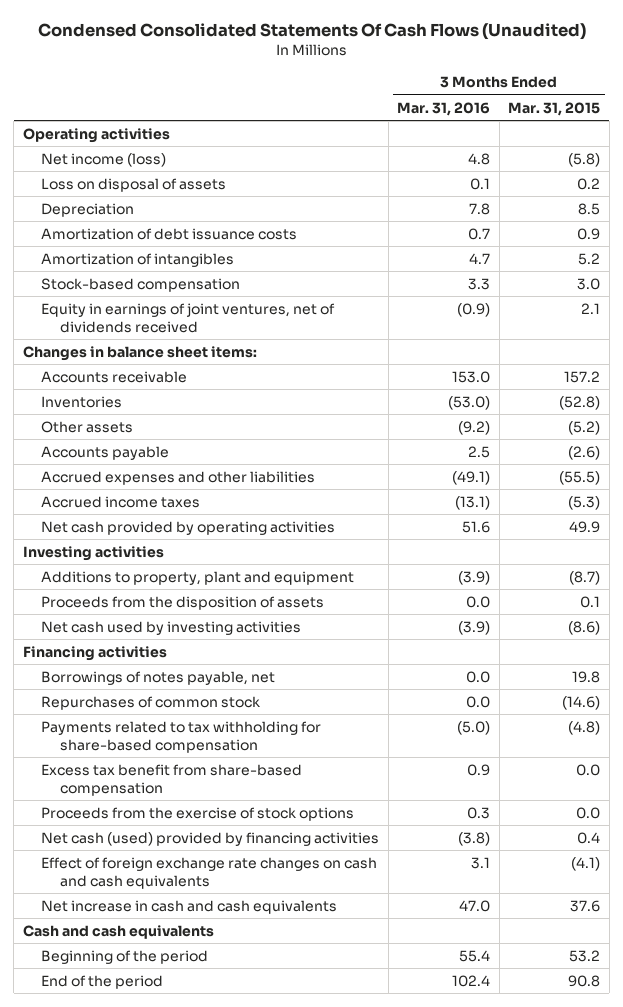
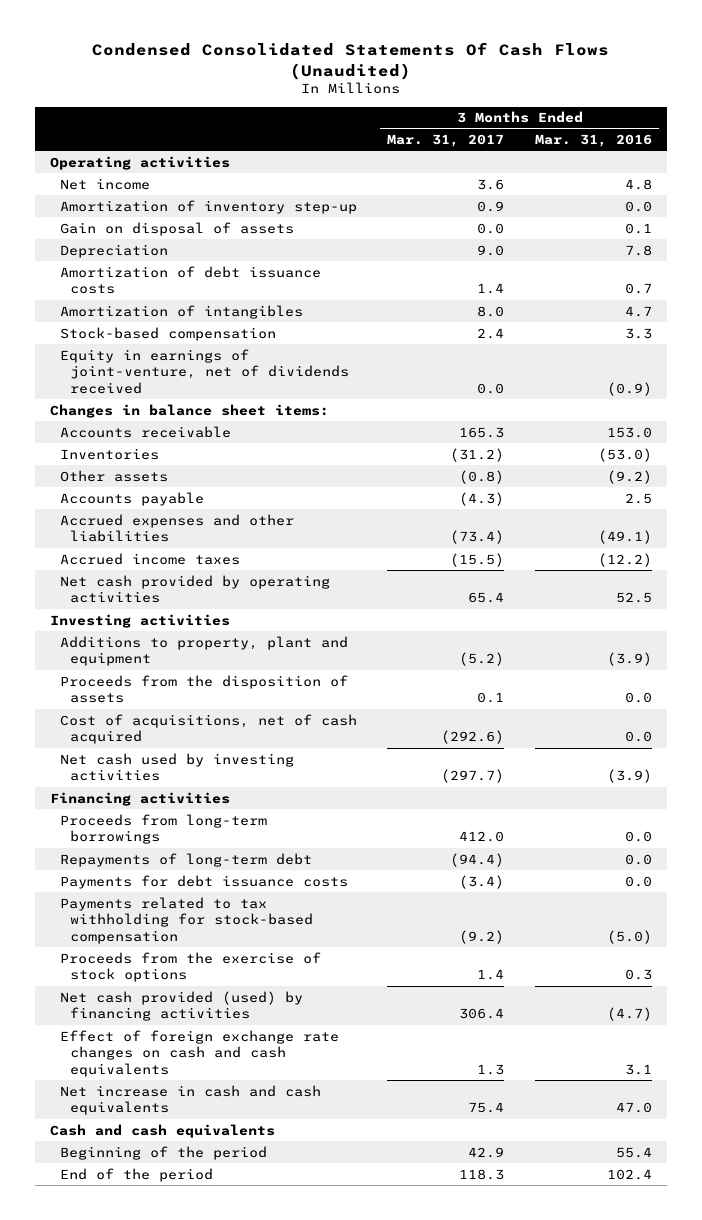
- | 3 Months Ended Mar. 31, 2016 | 3 Months Ended Mar. 31, 2015
+ | 3 Months Ended Mar. 31, 2017 | 3 Months Ended Mar. 31, 2016
- Net income (loss) | 4.8 | (5.8)
- Loss on disposal of assets | 0.1 | 0.2
+ Net income | 3.6 | 4.8
+ Amortization of inventory step-up | 0.9 | 0.0
+ Gain on disposal of assets | 0.0 | 0.1
- Equity in earnings of joint ventures, net of dividends received | (0.9) | 2.1
+ Equity in earnings of joint-venture, net of dividends received | 0.0 | (0.9)
- Accrued income taxes | (13.1) | (5.3)
- Net cash provided by operating activities | 51.6 | 49.9
+ Accrued income taxes | (15.5) | (12.2)
+ Net cash provided by operating activities | 65.4 | 52.5
+ Cost of acquisitions, net of cash acquired | (292.6) | 0.0
- Borrowings of notes payable, net | 0.0 | 19.8
- Repurchases of common stock | 0.0 | (14.6)
- Payments related to tax withholding for share-based compensation | (5.0) | (4.8)
- Excess tax benefit from share-based compensation | 0.9 | 0.0
+ Proceeds from long-term borrowings | 412.0 | 0.0
+ Repayments of long-term debt | (94.4) | 0.0
+ Payments for debt issuance costs | (3.4) | 0.0
+ Payments related to tax withholding for stock-based compensation | (9.2) | (5.0)
- Net cash (used) provided by financing activities | (3.8) | 0.4
+ Net cash provided (used) by financing activities | 306.4 | (4.7)

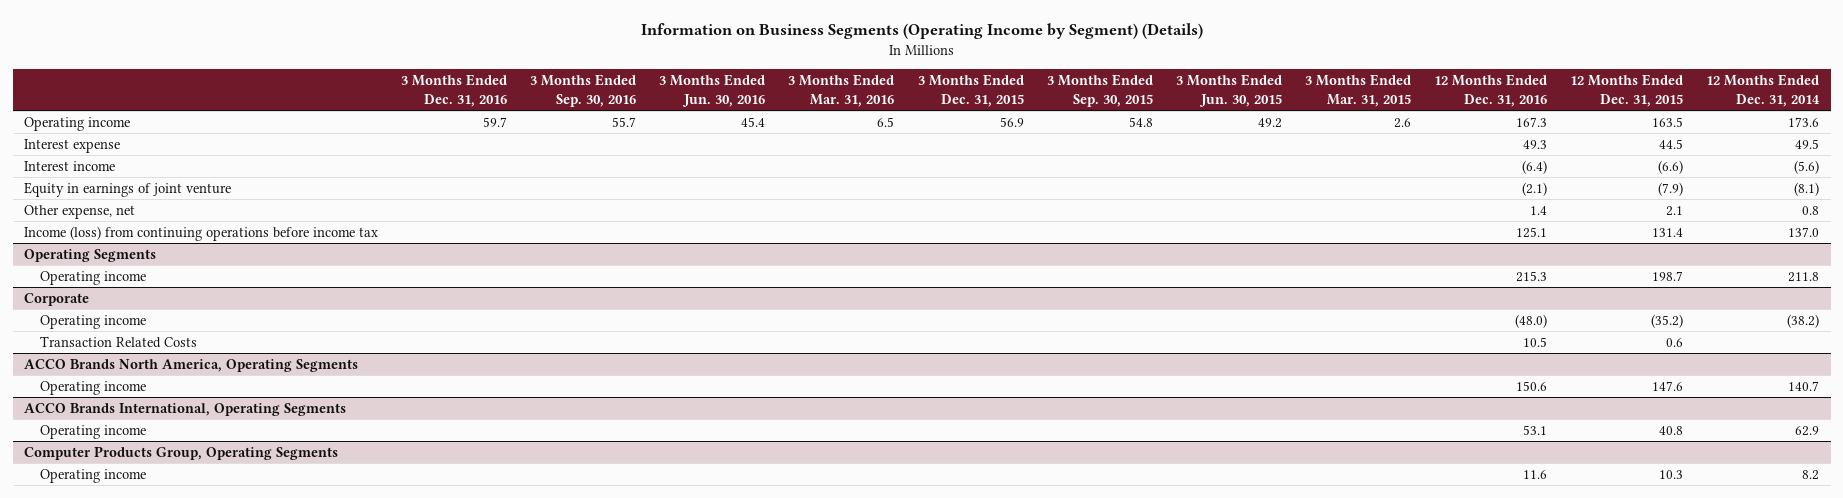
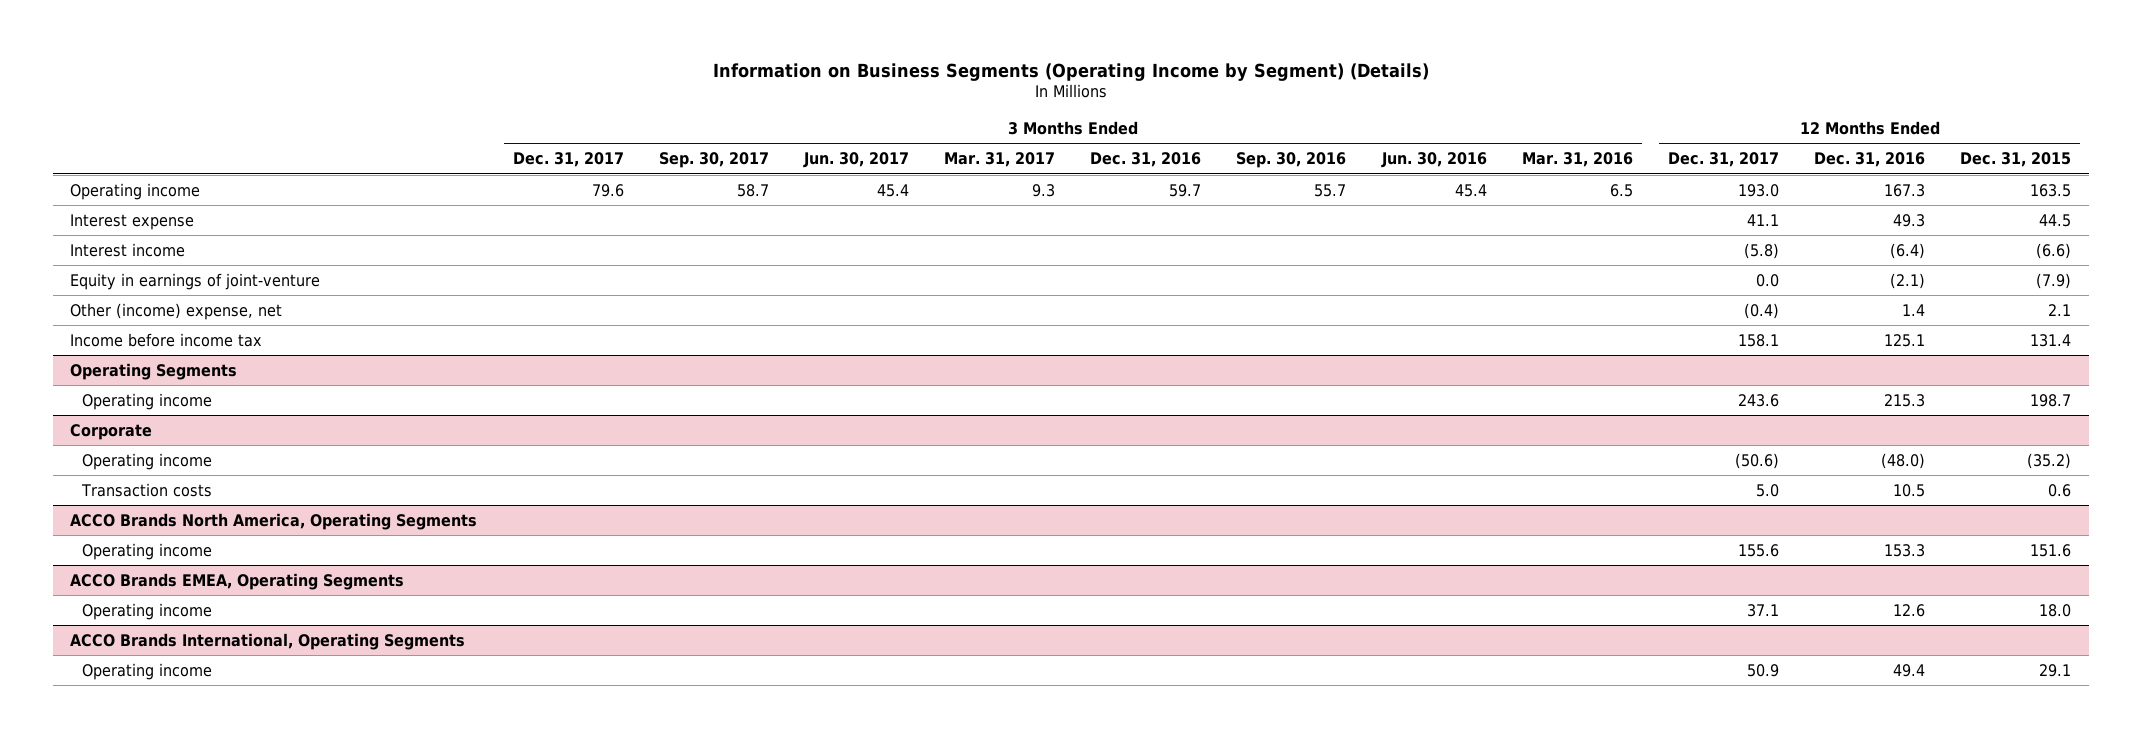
- | 3 Months Ended Dec. 31, 2016 | 3 Months Ended Sep. 30, 2016 | 3 Months Ended Jun. 30, 2016 | 3 Months Ended Mar. 31, 2016 | 3 Months Ended Dec. 31, 2015 | 3 Months Ended Sep. 30, 2015 | 3 Months Ended Jun. 30, 2015 | 3 Months Ended Mar. 31, 2015 | 12 Months Ended Dec. 31, 2016 | 12 Months Ended Dec. 31, 2015 | 12 Months Ended Dec. 31, 2014
+ | 3 Months Ended Dec. 31, 2017 | 3 Months Ended Sep. 30, 2017 | 3 Months Ended Jun. 30, 2017 | 3 Months Ended Mar. 31, 2017 | 3 Months Ended Dec. 31, 2016 | 3 Months Ended Sep. 30, 2016 | 3 Months Ended Jun. 30, 2016 | 3 Months Ended Mar. 31, 2016 | 12 Months Ended Dec. 31, 2017 | 12 Months Ended Dec. 31, 2016 | 12 Months Ended Dec. 31, 2015
- Equity in earnings of joint venture | | | | | | | | | (2.1) | (7.9) | (8.1)
- Other expense, net | | | | | | | | | 1.4 | 2.1 | 0.8
- Income (loss) from continuing operations before income tax | | | | | | | | | 125.1 | 131.4 | 137.0
+ Equity in earnings of joint-venture | | | | | | | | | 0.0 | (2.1) | (7.9)
+ Other (income) expense, net | | | | | | | | | (0.4) | 1.4 | 2.1
+ Income before income tax | | | | | | | | | 158.1 | 125.1 | 131.4
@ Corporate
- Transaction Related Costs | | | | | | | | | 10.5 | 0.6 |
+ Transaction costs | | | | | | | | | 5.0 | 10.5 | 0.6
@ ACCO Brands North America, Operating Segments
- Operating income | | | | | | | | | 150.6 | 147.6 | 140.7
+ Operating income | | | | | | | | | 155.6 | 153.3 | 151.6
+ ACCO Brands EMEA, Operating Segments
+ Operating income | | | | | | | | | 37.1 | 12.6 | 18.0
@ ACCO Brands International, Operating Segments
- Operating income | | | | | | | | | 53.1 | 40.8 | 62.9
- Computer Products Group, Operating Segments
- Operating income | | | | | | | | | 11.6 | 10.3 | 8.2
@ ACCO Brands International, Operating Segments
+ Operating income | | | | | | | | | 50.9 | 49.4 | 29.1

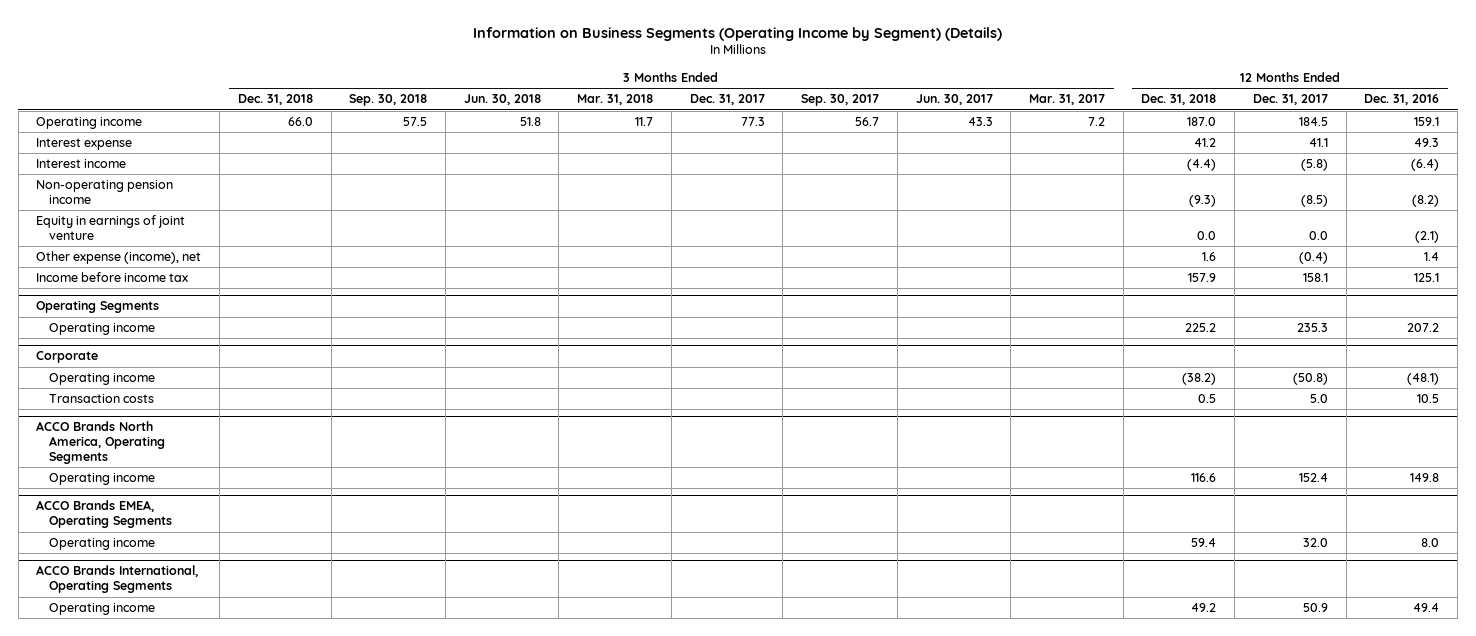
- | 3 Months Ended Dec. 31, 2017 | 3 Months Ended Sep. 30, 2017 | 3 Months Ended Jun. 30, 2017 | 3 Months Ended Mar. 31, 2017 | 3 Months Ended Dec. 31, 2016 | 3 Months Ended Sep. 30, 2016 | 3 Months Ended Jun. 30, 2016 | 3 Months Ended Mar. 31, 2016 | 12 Months Ended Dec. 31, 2017 | 12 Months Ended Dec. 31, 2016 | 12 Months Ended Dec. 31, 2015
+ | 3 Months Ended Dec. 31, 2018 | 3 Months Ended Sep. 30, 2018 | 3 Months Ended Jun. 30, 2018 | 3 Months Ended Mar. 31, 2018 | 3 Months Ended Dec. 31, 2017 | 3 Months Ended Sep. 30, 2017 | 3 Months Ended Jun. 30, 2017 | 3 Months Ended Mar. 31, 2017 | 12 Months Ended Dec. 31, 2018 | 12 Months Ended Dec. 31, 2017 | 12 Months Ended Dec. 31, 2016
- Operating income | 79.6 | 58.7 | 45.4 | 9.3 | 59.7 | 55.7 | 45.4 | 6.5 | 193.0 | 167.3 | 163.5
+ Operating income | 66.0 | 57.5 | 51.8 | 11.7 | 77.3 | 56.7 | 43.3 | 7.2 | 187.0 | 184.5 | 159.1
- Equity in earnings of joint-venture | | | | | | | | | 0.0 | (2.1) | (7.9)
- Other (income) expense, net | | | | | | | | | (0.4) | 1.4 | 2.1
+ Non-operating pension income | | | | | | | | | (9.3) | (8.5) | (8.2)
+ Equity in earnings of joint venture | | | | | | | | | 0.0 | 0.0 | (2.1)
+ Other expense (income), net | | | | | | | | | 1.6 | (0.4) | 1.4
@ Operating Segments
- Operating income | | | | | | | | | 243.6 | 215.3 | 198.7
+ Operating income | | | | | | | | | 225.2 | 235.3 | 207.2
@ Corporate
- Operating income | | | | | | | | | (50.6) | (48.0) | (35.2)
+ Operating income | | | | | | | | | (38.2) | (50.8) | (48.1)
@ ACCO Brands North America, Operating Segments
- Operating income | | | | | | | | | 155.6 | 153.3 | 151.6
+ Operating income | | | | | | | | | 116.6 | 152.4 | 149.8
@ ACCO Brands EMEA, Operating Segments
- Operating income | | | | | | | | | 37.1 | 12.6 | 18.0
+ Operating income | | | | | | | | | 59.4 | 32.0 | 8.0

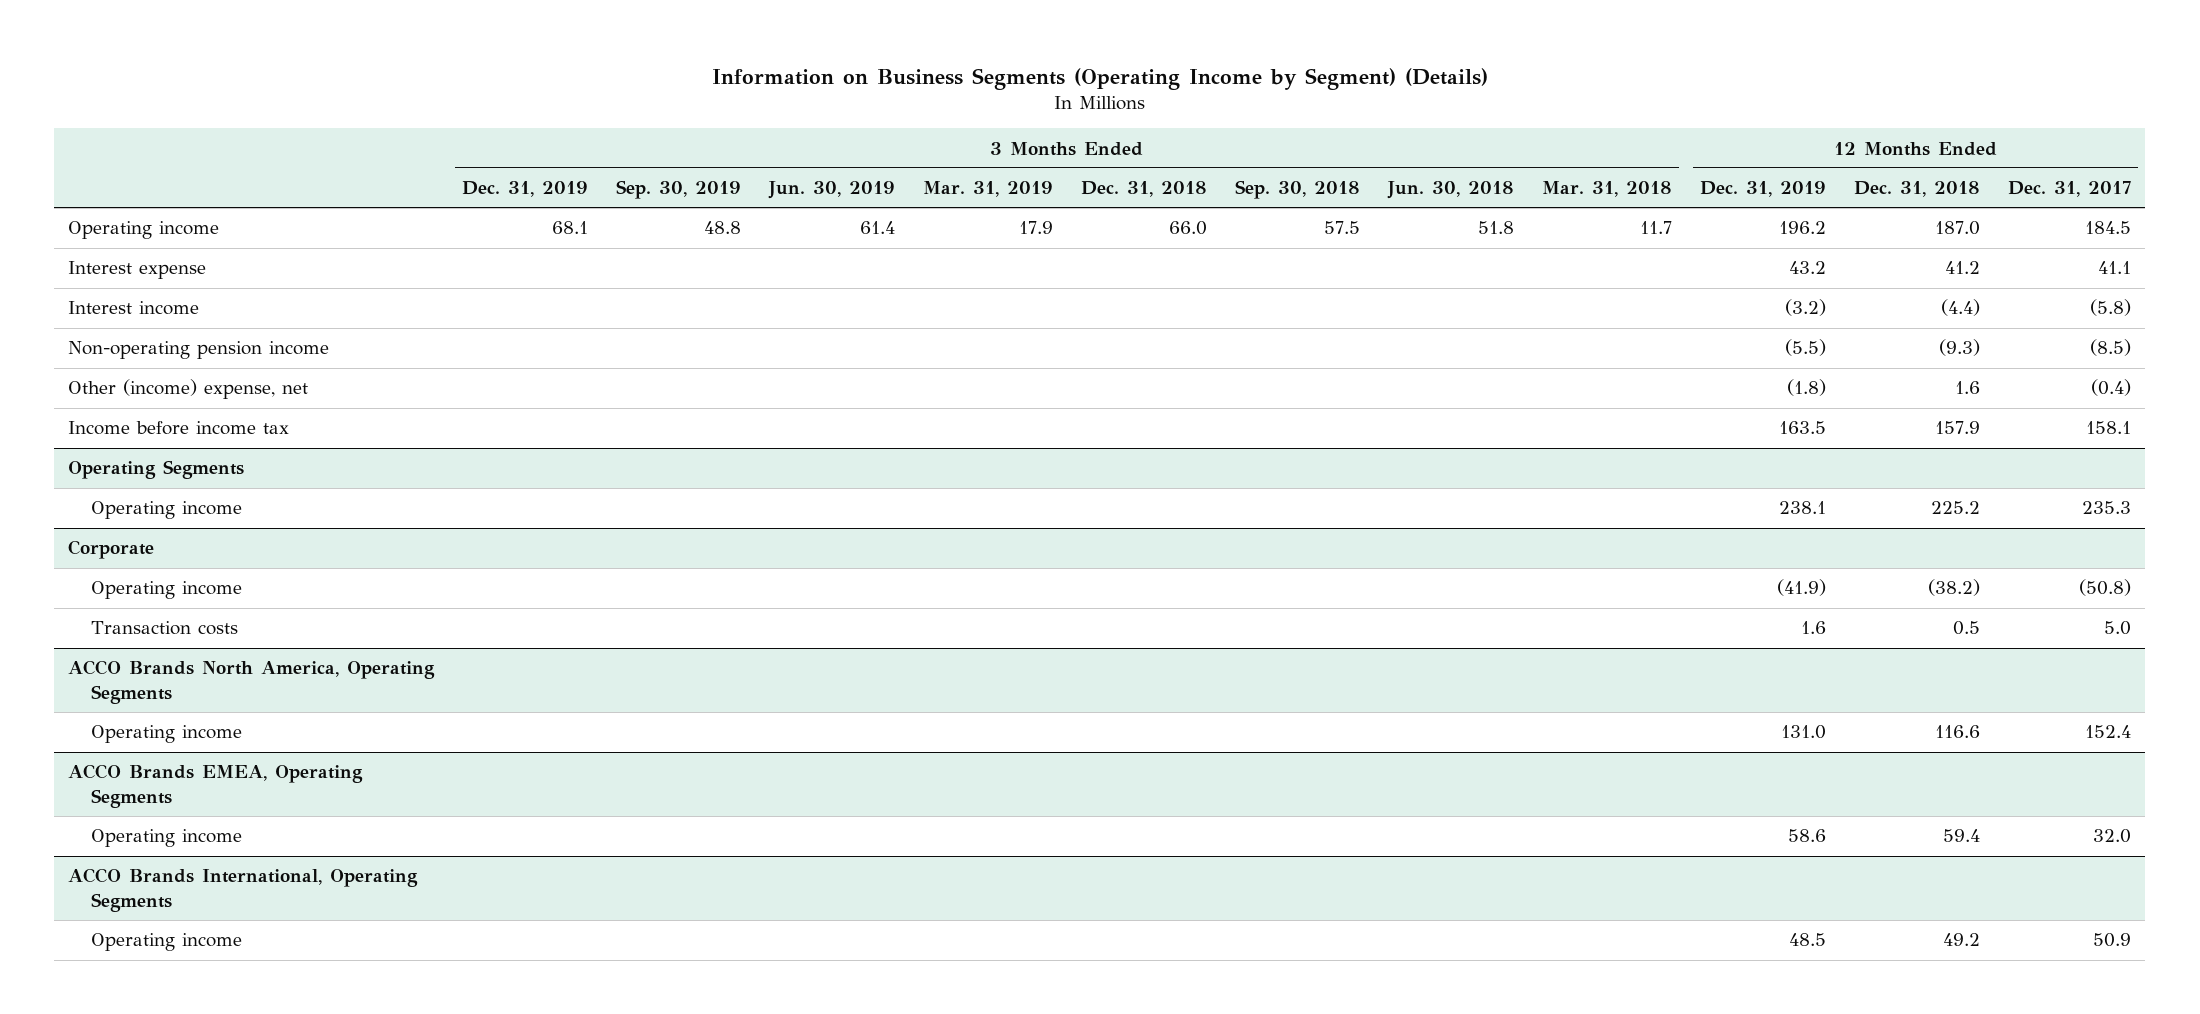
- | 3 Months Ended Dec. 31, 2018 | 3 Months Ended Sep. 30, 2018 | 3 Months Ended Jun. 30, 2018 | 3 Months Ended Mar. 31, 2018 | 3 Months Ended Dec. 31, 2017 | 3 Months Ended Sep. 30, 2017 | 3 Months Ended Jun. 30, 2017 | 3 Months Ended Mar. 31, 2017 | 12 Months Ended Dec. 31, 2018 | 12 Months Ended Dec. 31, 2017 | 12 Months Ended Dec. 31, 2016
+ | 3 Months Ended Dec. 31, 2019 | 3 Months Ended Sep. 30, 2019 | 3 Months Ended Jun. 30, 2019 | 3 Months Ended Mar. 31, 2019 | 3 Months Ended Dec. 31, 2018 | 3 Months Ended Sep. 30, 2018 | 3 Months Ended Jun. 30, 2018 | 3 Months Ended Mar. 31, 2018 | 12 Months Ended Dec. 31, 2019 | 12 Months Ended Dec. 31, 2018 | 12 Months Ended Dec. 31, 2017
- Equity in earnings of joint venture | | | | | | | | | 0.0 | 0.0 | (2.1)
- Other expense (income), net | | | | | | | | | 1.6 | (0.4) | 1.4
+ Other (income) expense, net | | | | | | | | | (1.8) | 1.6 | (0.4)

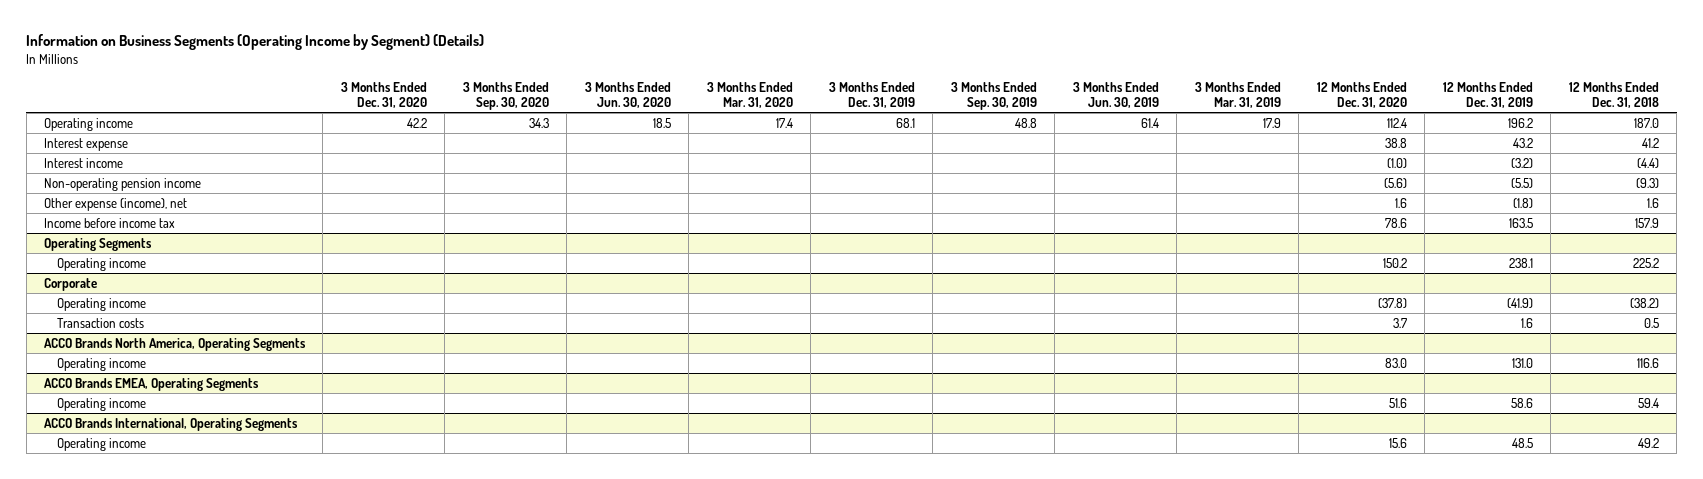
- | 3 Months Ended Dec. 31, 2019 | 3 Months Ended Sep. 30, 2019 | 3 Months Ended Jun. 30, 2019 | 3 Months Ended Mar. 31, 2019 | 3 Months Ended Dec. 31, 2018 | 3 Months Ended Sep. 30, 2018 | 3 Months Ended Jun. 30, 2018 | 3 Months Ended Mar. 31, 2018 | 12 Months Ended Dec. 31, 2019 | 12 Months Ended Dec. 31, 2018 | 12 Months Ended Dec. 31, 2017
+ | 3 Months Ended Dec. 31, 2020 | 3 Months Ended Sep. 30, 2020 | 3 Months Ended Jun. 30, 2020 | 3 Months Ended Mar. 31, 2020 | 3 Months Ended Dec. 31, 2019 | 3 Months Ended Sep. 30, 2019 | 3 Months Ended Jun. 30, 2019 | 3 Months Ended Mar. 31, 2019 | 12 Months Ended Dec. 31, 2020 | 12 Months Ended Dec. 31, 2019 | 12 Months Ended Dec. 31, 2018
- Other (income) expense, net | | | | | | | | | (1.8) | 1.6 | (0.4)
+ Other expense (income), net | | | | | | | | | 1.6 | (1.8) | 1.6

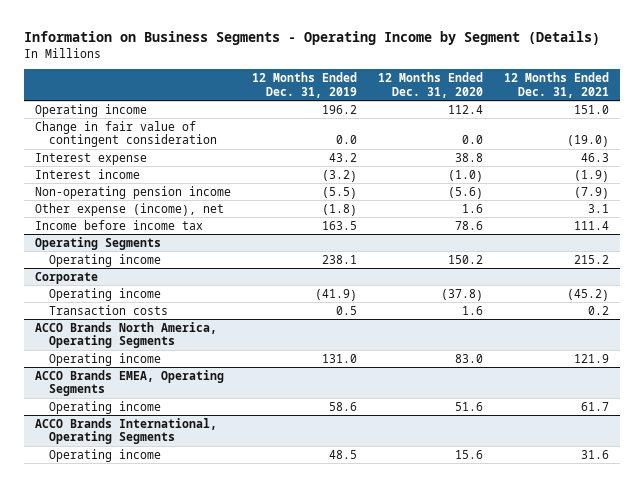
- Information on Business Segments (Operating Income by Segment) (Details)
+ Information on Business Segments - Operating Income by Segment (Details)
- | 3 Months Ended Dec. 31, 2020 | 3 Months Ended Sep. 30, 2020 | 3 Months Ended Jun. 30, 2020 | 3 Months Ended Mar. 31, 2020 | 3 Months Ended Dec. 31, 2019 | 3 Months Ended Sep. 30, 2019 | 3 Months Ended Jun. 30, 2019 | 3 Months Ended Mar. 31, 2019 | 12 Months Ended Dec. 31, 2020 | 12 Months Ended Dec. 31, 2019 | 12 Months Ended Dec. 31, 2018
+ | 12 Months Ended Dec. 31, 2019 | 12 Months Ended Dec. 31, 2020 | 12 Months Ended Dec. 31, 2021
+ Change in fair value of contingent consideration | 0.0 | 0.0 | (19.0)
@ Corporate
- Transaction costs | | | | | | | | | 3.7 | 1.6 | 0.5
+ Transaction costs | 0.5 | 1.6 | 0.2

